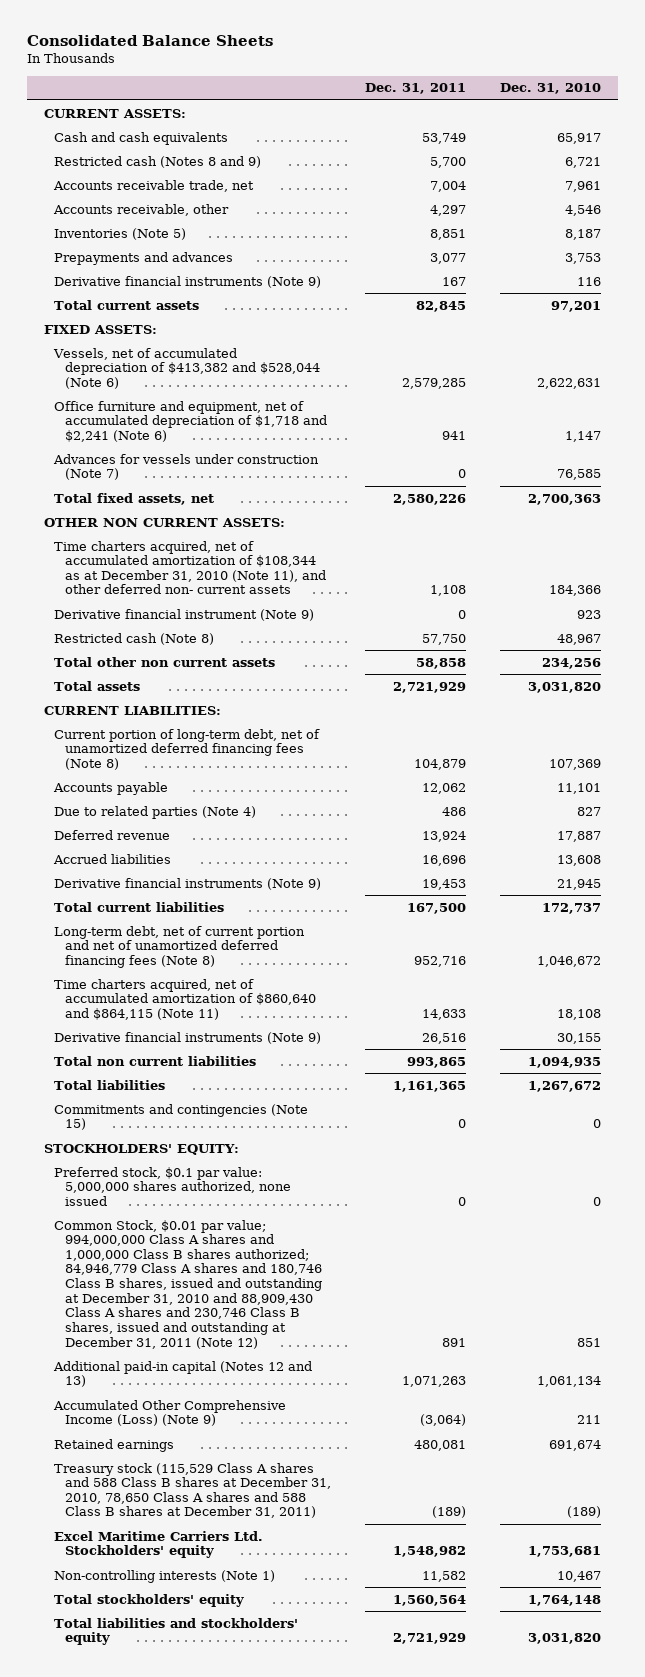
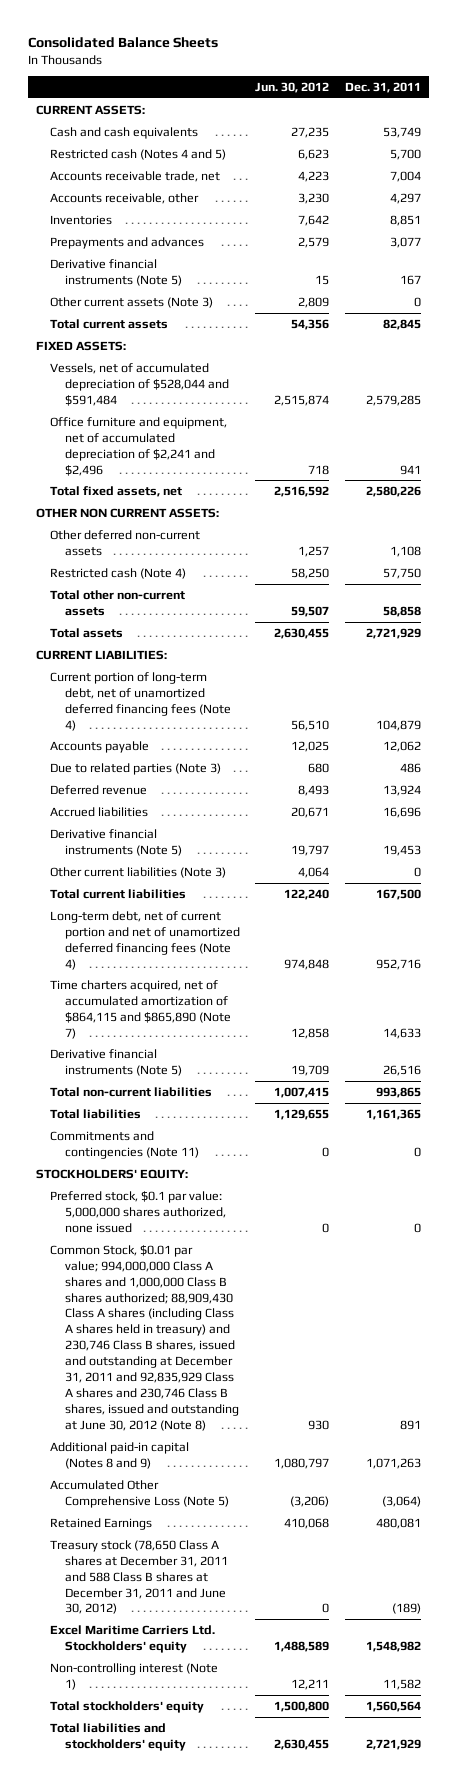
- | Dec. 31, 2011 | Dec. 31, 2010
+ | Jun. 30, 2012 | Dec. 31, 2011
- Restricted cash (Notes 8 and 9) | 5,700 | 6,721
+ Restricted cash (Notes 4 and 5) | 6,623 | 5,700
- Inventories (Note 5) | 8,851 | 8,187
+ Inventories | 7,642 | 8,851
- Derivative financial instruments (Note 9) | 167 | 116
+ Derivative financial instruments (Note 5) | 15 | 167
+ Other current assets (Note 3) | 2,809 | 0
- Vessels, net of accumulated depreciation of $413,382 and $528,044 (Note 6) | 2,579,285 | 2,622,631
- Office furniture and equipment, net of accumulated depreciation of $1,718 and $2,241 (Note 6) | 941 | 1,147
- Advances for vessels under construction (Note 7) | 0 | 76,585
+ Vessels, net of accumulated depreciation of $528,044 and $591,484 | 2,515,874 | 2,579,285
+ Office furniture and equipment, net of accumulated depreciation of $2,241 and $2,496 | 718 | 941
- Time charters acquired, net of accumulated amortization of $108,344 as at December 31, 2010 (Note 11), and other deferred non- current assets | 1,108 | 184,366
- Derivative financial instrument (Note 9) | 0 | 923
- Restricted cash (Note 8) | 57,750 | 48,967
- Total other non current assets | 58,858 | 234,256
+ Other deferred non-current assets | 1,257 | 1,108
+ Restricted cash (Note 4) | 58,250 | 57,750
+ Total other non-current assets | 59,507 | 58,858
- Current portion of long-term debt, net of unamortized deferred financing fees (Note 8) | 104,879 | 107,369
+ Current portion of long-term debt, net of unamortized deferred financing fees (Note 4) | 56,510 | 104,879
- Due to related parties (Note 4) | 486 | 827
+ Due to related parties (Note 3) | 680 | 486
- Derivative financial instruments (Note 9) | 19,453 | 21,945
+ Derivative financial instruments (Note 5) | 19,797 | 19,453
+ Other current liabilities (Note 3) | 4,064 | 0
- Long-term debt, net of current portion and net of unamortized deferred financing fees (Note 8) | 952,716 | 1,046,672
- Time charters acquired, net of accumulated amortization of $860,640 and $864,115 (Note 11) | 14,633 | 18,108
- Derivative financial instruments (Note 9) | 26,516 | 30,155
- Total non current liabilities | 993,865 | 1,094,935
+ Long-term debt, net of current portion and net of unamortized deferred financing fees (Note 4) | 974,848 | 952,716
+ Time charters acquired, net of accumulated amortization of $864,115 and $865,890 (Note 7) | 12,858 | 14,633
+ Derivative financial instruments (Note 5) | 19,709 | 26,516
+ Total non-current liabilities | 1,007,415 | 993,865
- Commitments and contingencies (Note 15) | 0 | 0
+ Commitments and contingencies (Note 11) | 0 | 0
- Common Stock, $0.01 par value; 994,000,000 Class A shares and 1,000,000 Class B shares authorized; 84,946,779 Class A shares and 180,746 Class B shares, issued and outstanding at December 31, 2010 and 88,909,430 Class A shares and 230,746 Class B shares, issued and outstanding at December 31, 2011 (Note 12) | 891 | 851
- Additional paid-in capital (Notes 12 and 13) | 1,071,263 | 1,061,134
- Accumulated Other Comprehensive Income (Loss) (Note 9) | (3,064) | 211
- Retained earnings | 480,081 | 691,674
- Treasury stock (115,529 Class A shares and 588 Class B shares at December 31, 2010, 78,650 Class A shares and 588 Class B shares at December 31, 2011) | (189) | (189)
+ Common Stock, $0.01 par value; 994,000,000 Class A shares and 1,000,000 Class B shares authorized; 88,909,430 Class A shares (including Class A shares held in treasury) and 230,746 Class B shares, issued and outstanding at December 31, 2011 and 92,835,929 Class A shares and 230,746 Class B shares, issued and outstanding at June 30, 2012 (Note 8) | 930 | 891
+ Additional paid-in capital (Notes 8 and 9) | 1,080,797 | 1,071,263
+ Accumulated Other Comprehensive Loss (Note 5) | (3,206) | (3,064)
+ Retained Earnings | 410,068 | 480,081
+ Treasury stock (78,650 Class A shares at December 31, 2011 and 588 Class B shares at December 31, 2011 and June 30, 2012) | 0 | (189)
- Non-controlling interests (Note 1) | 11,582 | 10,467
+ Non-controlling interest (Note 1) | 12,211 | 11,582

